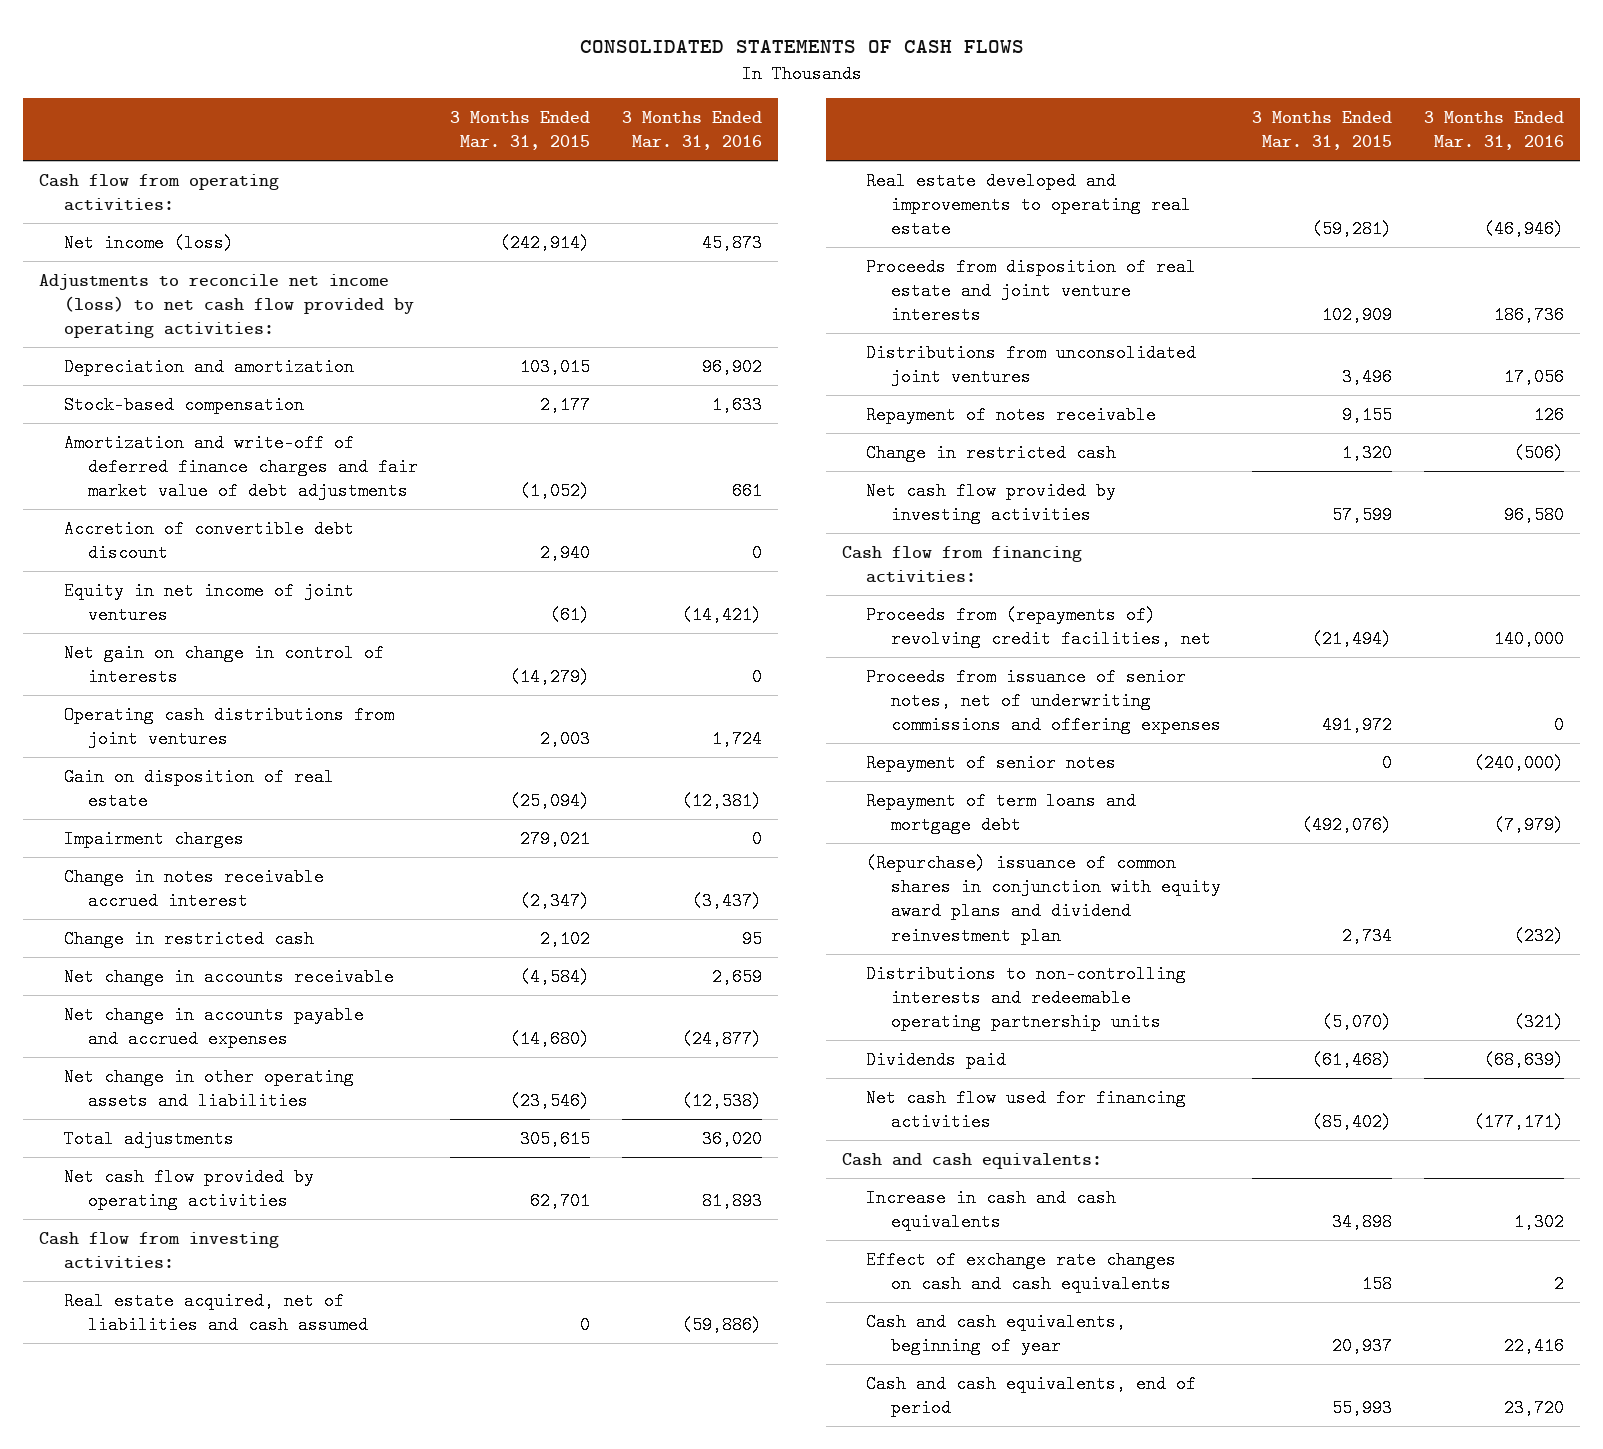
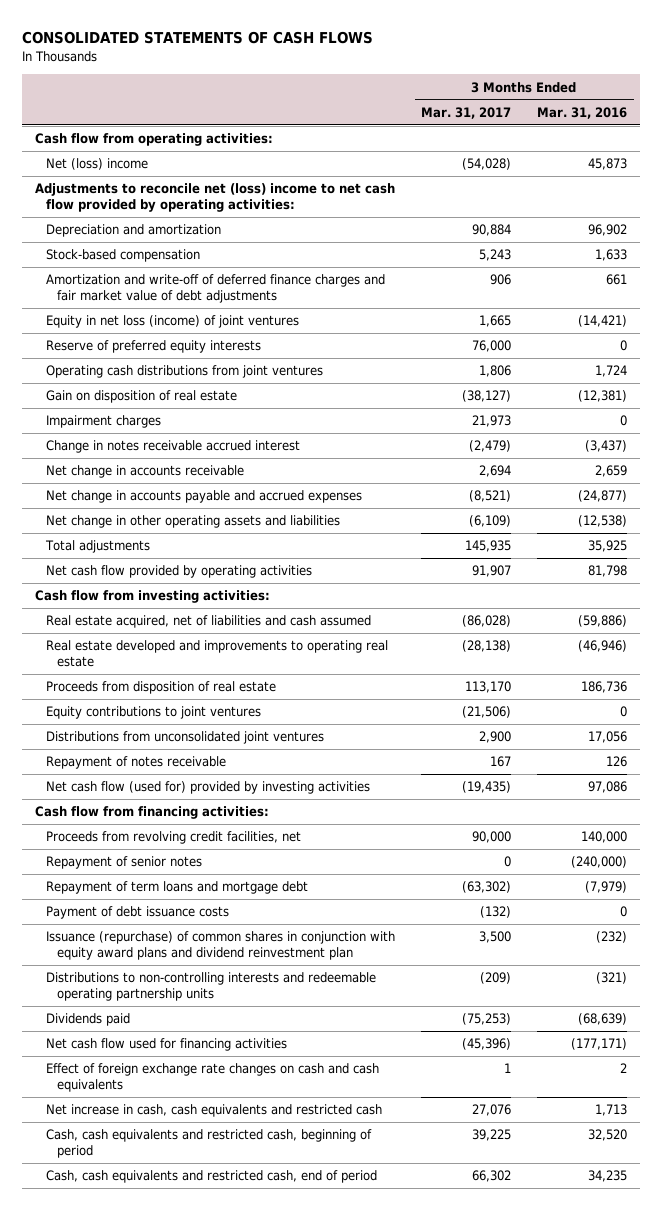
- | 3 Months Ended Mar. 31, 2015 | 3 Months Ended Mar. 31, 2016
+ | 3 Months Ended Mar. 31, 2017 | 3 Months Ended Mar. 31, 2016
- Net income (loss) | (242,914) | 45,873
- Adjustments to reconcile net income (loss) to net cash flow provided by operating activities:
+ Net (loss) income | (54,028) | 45,873
+ Adjustments to reconcile net (loss) income to net cash flow provided by operating activities:
- Accretion of convertible debt discount | 2,940 | 0
- Equity in net income of joint ventures | (61) | (14,421)
- Net gain on change in control of interests | (14,279) | 0
+ Equity in net loss (income) of joint ventures | 1,665 | (14,421)
+ Reserve of preferred equity interests | 76,000 | 0
- Change in restricted cash | 2,102 | 95
- Total adjustments | 305,615 | 36,020
- Net cash flow provided by operating activities | 62,701 | 81,893
+ Total adjustments | 145,935 | 35,925
+ Net cash flow provided by operating activities | 91,907 | 81,798
- Proceeds from disposition of real estate and joint venture interests | 102,909 | 186,736
+ Proceeds from disposition of real estate | 113,170 | 186,736
+ Equity contributions to joint ventures | (21,506) | 0
- Change in restricted cash | 1,320 | (506)
- Net cash flow provided by investing activities | 57,599 | 96,580
+ Net cash flow (used for) provided by investing activities | (19,435) | 97,086
- Proceeds from (repayments of) revolving credit facilities, net | (21,494) | 140,000
- Proceeds from issuance of senior notes, net of underwriting commissions and offering expenses | 491,972 | 0
+ Proceeds from revolving credit facilities, net | 90,000 | 140,000
- (Repurchase) issuance of common shares in conjunction with equity award plans and dividend reinvestment plan | 2,734 | (232)
+ Payment of debt issuance costs | (132) | 0
+ Issuance (repurchase) of common shares in conjunction with equity award plans and dividend reinvestment plan | 3,500 | (232)
- Cash and cash equivalents:
- Increase in cash and cash equivalents | 34,898 | 1,302
- Effect of exchange rate changes on cash and cash equivalents | 158 | 2
- Cash and cash equivalents, beginning of year | 20,937 | 22,416
- Cash and cash equivalents, end of period | 55,993 | 23,720
+ Effect of foreign exchange rate changes on cash and cash equivalents | 1 | 2
+ Net increase in cash, cash equivalents and restricted cash | 27,076 | 1,713
+ Cash, cash equivalents and restricted cash, beginning of period | 39,225 | 32,520
+ Cash, cash equivalents and restricted cash, end of period | 66,302 | 34,235

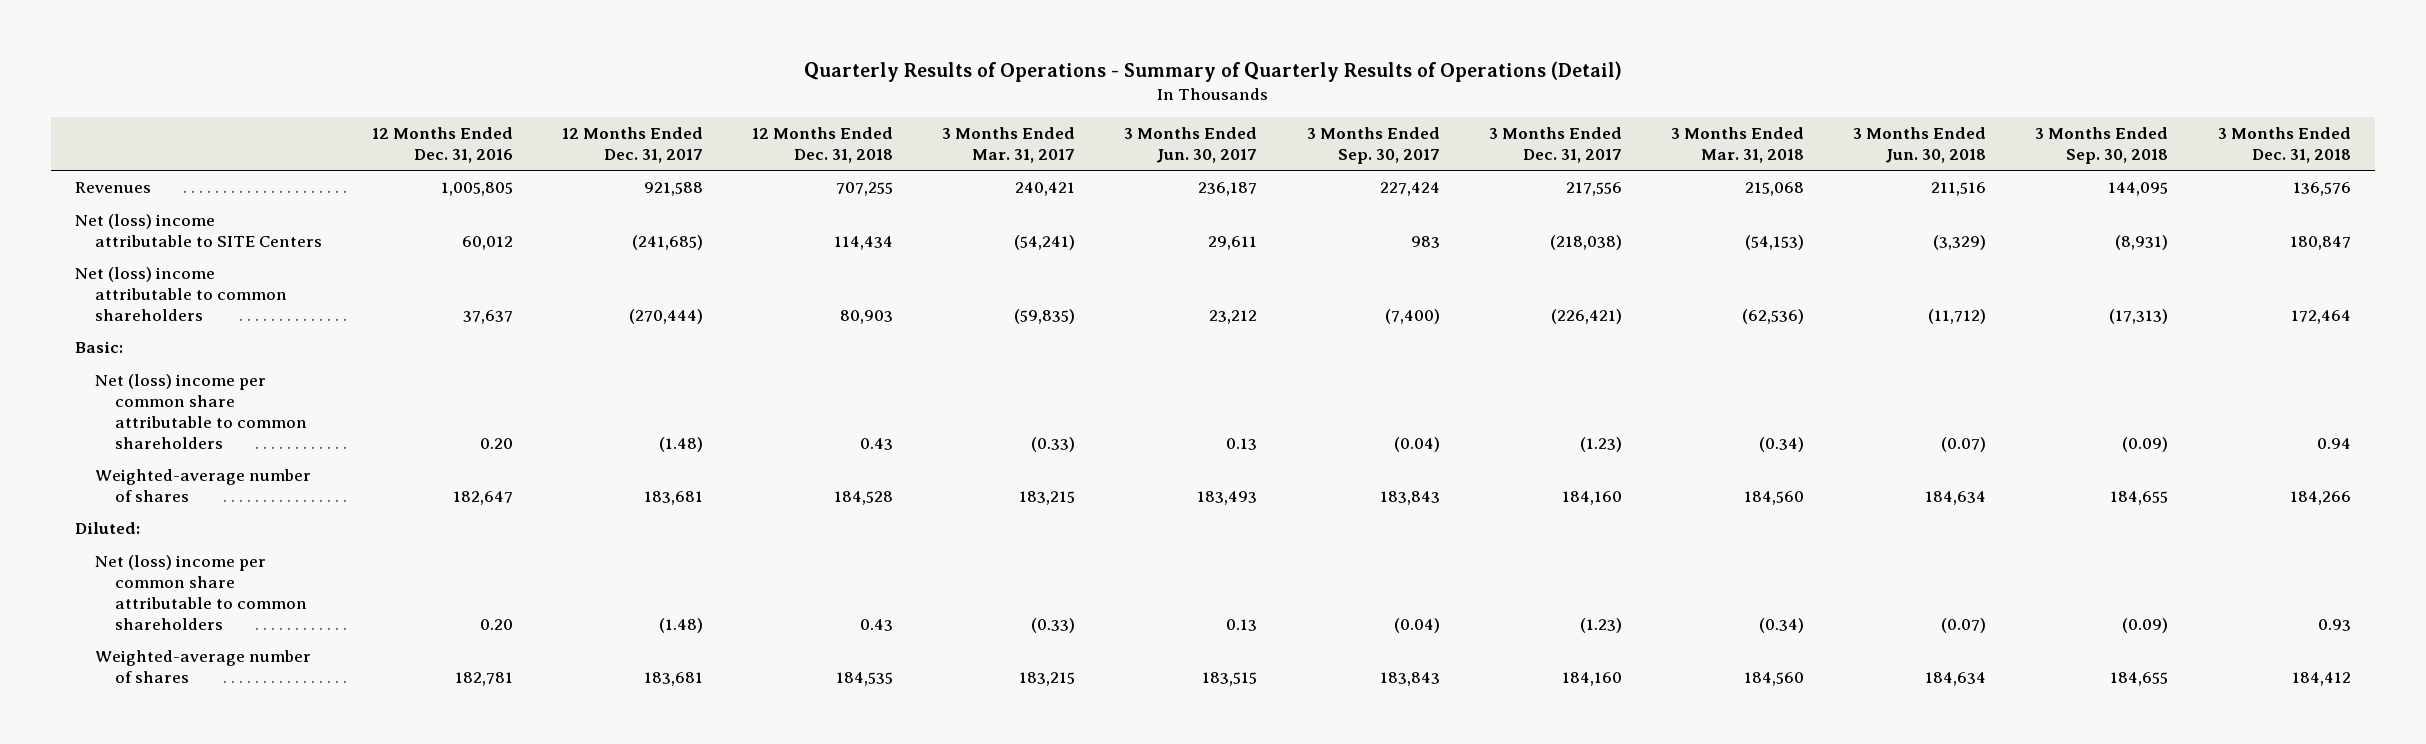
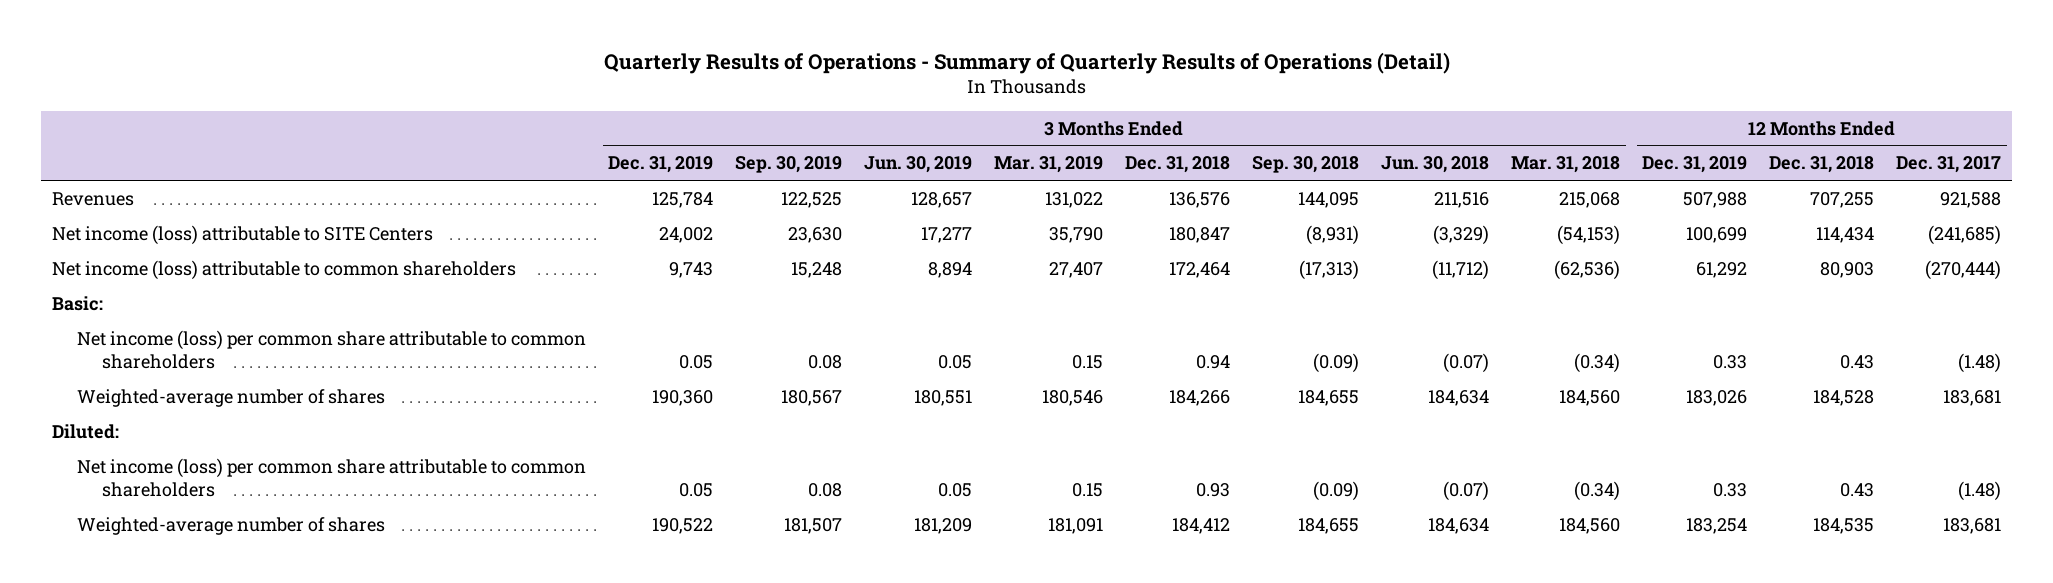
- | 12 Months Ended Dec. 31, 2016 | 12 Months Ended Dec. 31, 2017 | 12 Months Ended Dec. 31, 2018 | 3 Months Ended Mar. 31, 2017 | 3 Months Ended Jun. 30, 2017 | 3 Months Ended Sep. 30, 2017 | 3 Months Ended Dec. 31, 2017 | 3 Months Ended Mar. 31, 2018 | 3 Months Ended Jun. 30, 2018 | 3 Months Ended Sep. 30, 2018 | 3 Months Ended Dec. 31, 2018
+ | 3 Months Ended Dec. 31, 2019 | 3 Months Ended Sep. 30, 2019 | 3 Months Ended Jun. 30, 2019 | 3 Months Ended Mar. 31, 2019 | 3 Months Ended Dec. 31, 2018 | 3 Months Ended Sep. 30, 2018 | 3 Months Ended Jun. 30, 2018 | 3 Months Ended Mar. 31, 2018 | 12 Months Ended Dec. 31, 2019 | 12 Months Ended Dec. 31, 2018 | 12 Months Ended Dec. 31, 2017
- Net (loss) income attributable to SITE Centers | 60,012 | (241,685) | 114,434 | (54,241) | 29,611 | 983 | (218,038) | (54,153) | (3,329) | (8,931) | 180,847
- Net (loss) income attributable to common shareholders | 37,637 | (270,444) | 80,903 | (59,835) | 23,212 | (7,400) | (226,421) | (62,536) | (11,712) | (17,313) | 172,464
+ Net income (loss) attributable to SITE Centers | 24,002 | 23,630 | 17,277 | 35,790 | 180,847 | (8,931) | (3,329) | (54,153) | 100,699 | 114,434 | (241,685)
+ Net income (loss) attributable to common shareholders | 9,743 | 15,248 | 8,894 | 27,407 | 172,464 | (17,313) | (11,712) | (62,536) | 61,292 | 80,903 | (270,444)
- Net (loss) income per common share attributable to common shareholders | 0.20 | (1.48) | 0.43 | (0.33) | 0.13 | (0.04) | (1.23) | (0.34) | (0.07) | (0.09) | 0.94
+ Net income (loss) per common share attributable to common shareholders | 0.05 | 0.08 | 0.05 | 0.15 | 0.94 | (0.09) | (0.07) | (0.34) | 0.33 | 0.43 | (1.48)
- Net (loss) income per common share attributable to common shareholders | 0.20 | (1.48) | 0.43 | (0.33) | 0.13 | (0.04) | (1.23) | (0.34) | (0.07) | (0.09) | 0.93
+ Net income (loss) per common share attributable to common shareholders | 0.05 | 0.08 | 0.05 | 0.15 | 0.93 | (0.09) | (0.07) | (0.34) | 0.33 | 0.43 | (1.48)

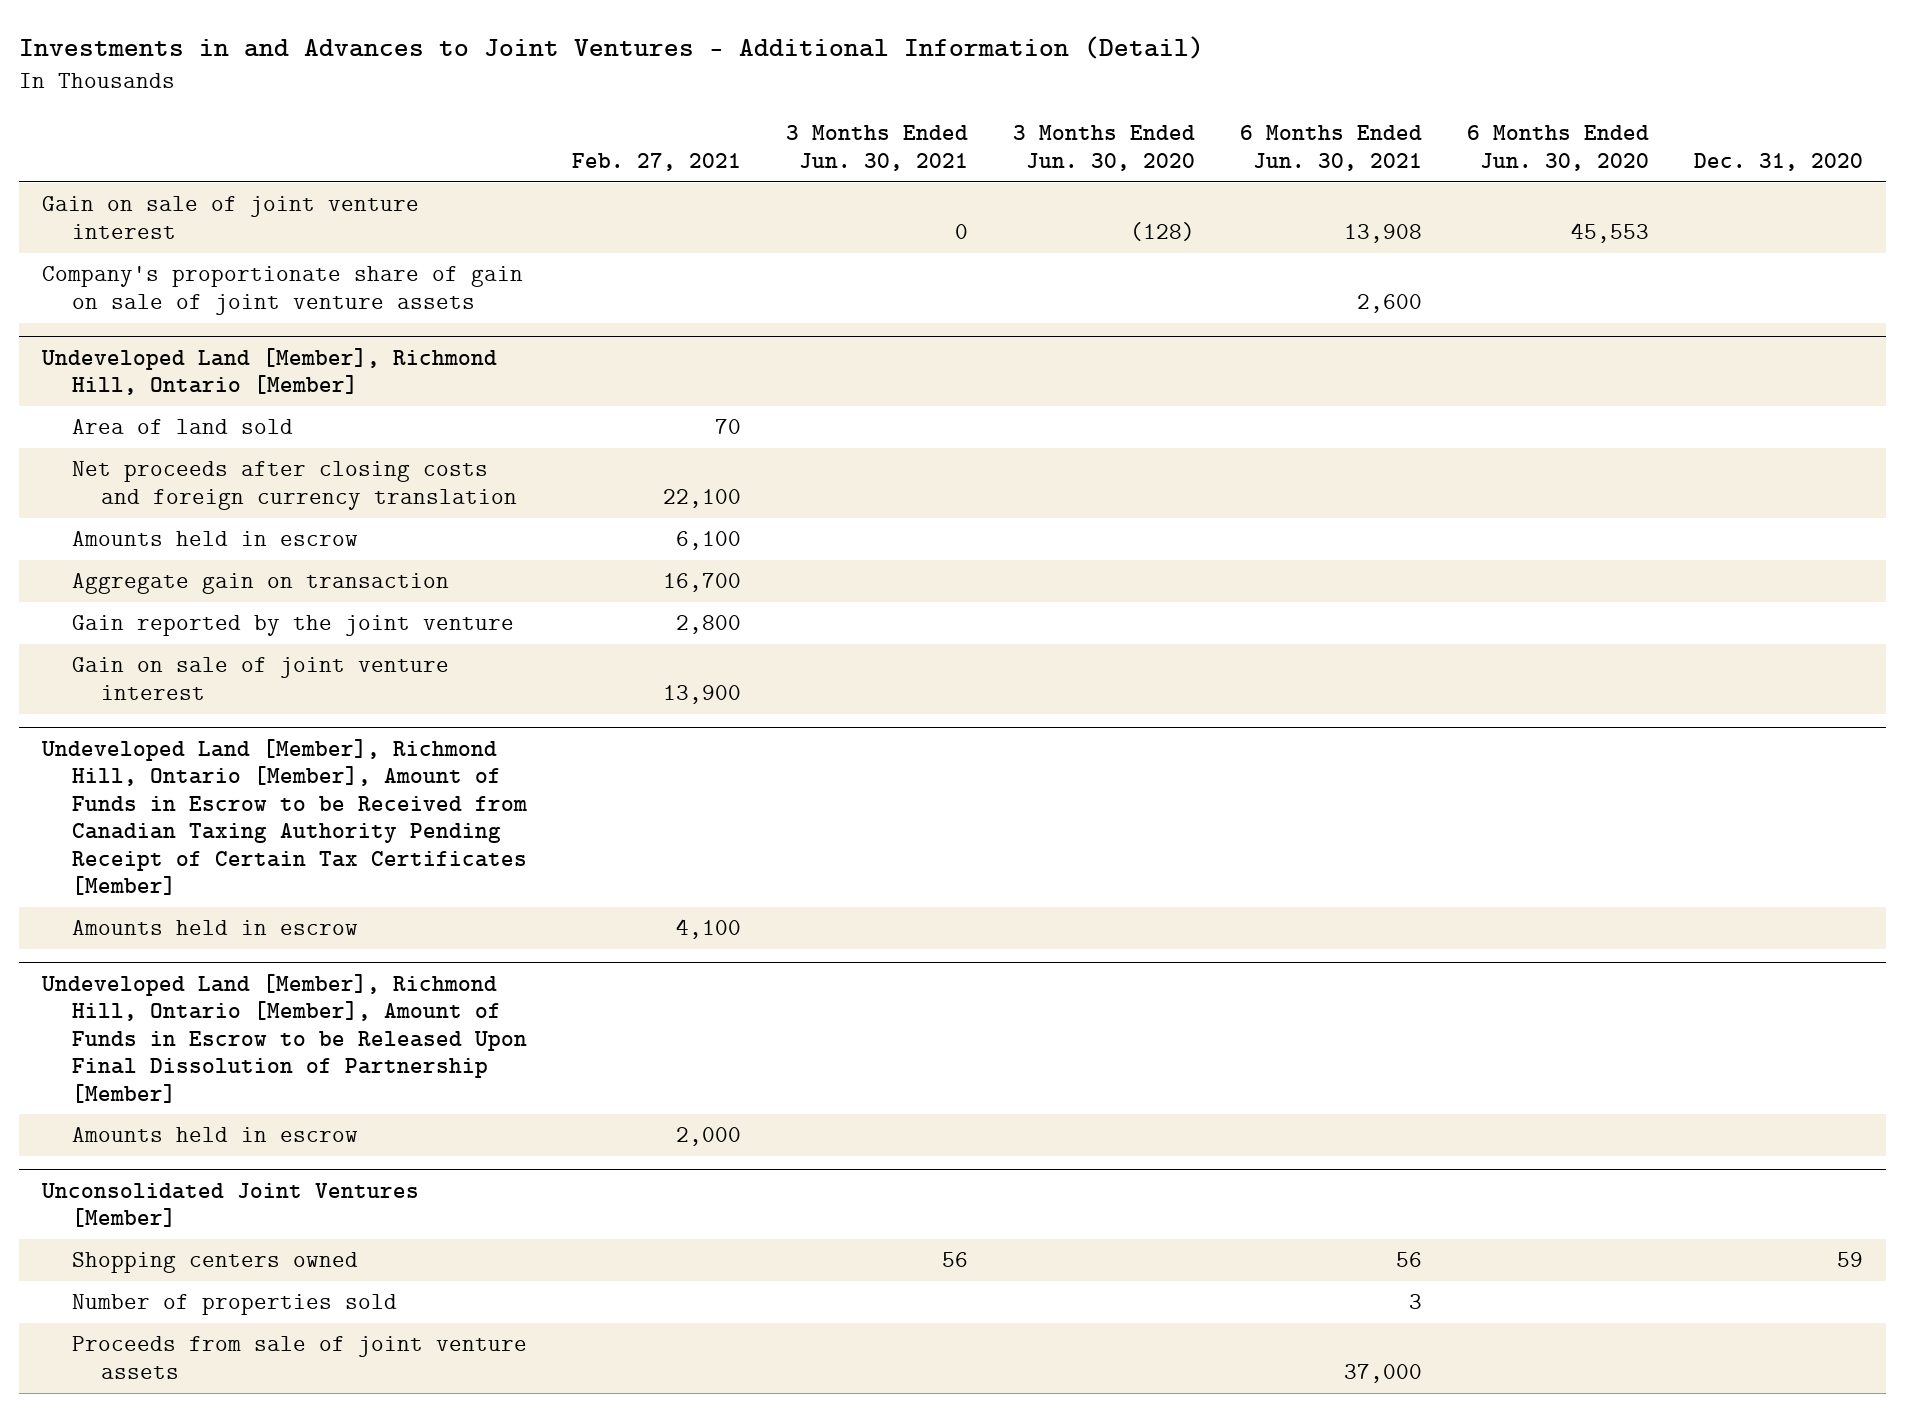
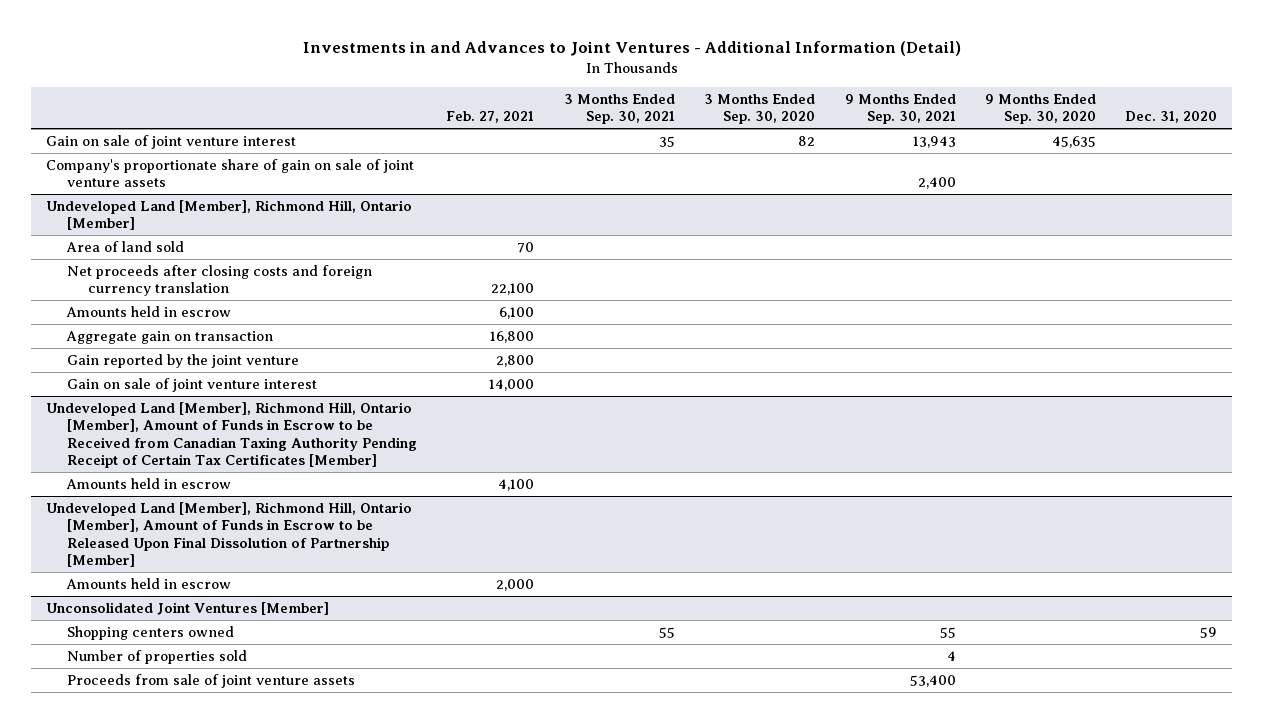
- | Feb. 27, 2021 | 3 Months Ended Jun. 30, 2021 | 3 Months Ended Jun. 30, 2020 | 6 Months Ended Jun. 30, 2021 | 6 Months Ended Jun. 30, 2020 | Dec. 31, 2020
+ | Feb. 27, 2021 | 3 Months Ended Sep. 30, 2021 | 3 Months Ended Sep. 30, 2020 | 9 Months Ended Sep. 30, 2021 | 9 Months Ended Sep. 30, 2020 | Dec. 31, 2020
@ Undeveloped Land [Member], Richmond Hill, Ontario [Member]
- Aggregate gain on transaction | 16,700 | | | | |
+ Aggregate gain on transaction | 16,800 | | | | |
- Gain on sale of joint venture interest | 13,900 | | | | |
+ Gain on sale of joint venture interest | 14,000 | | | | |

